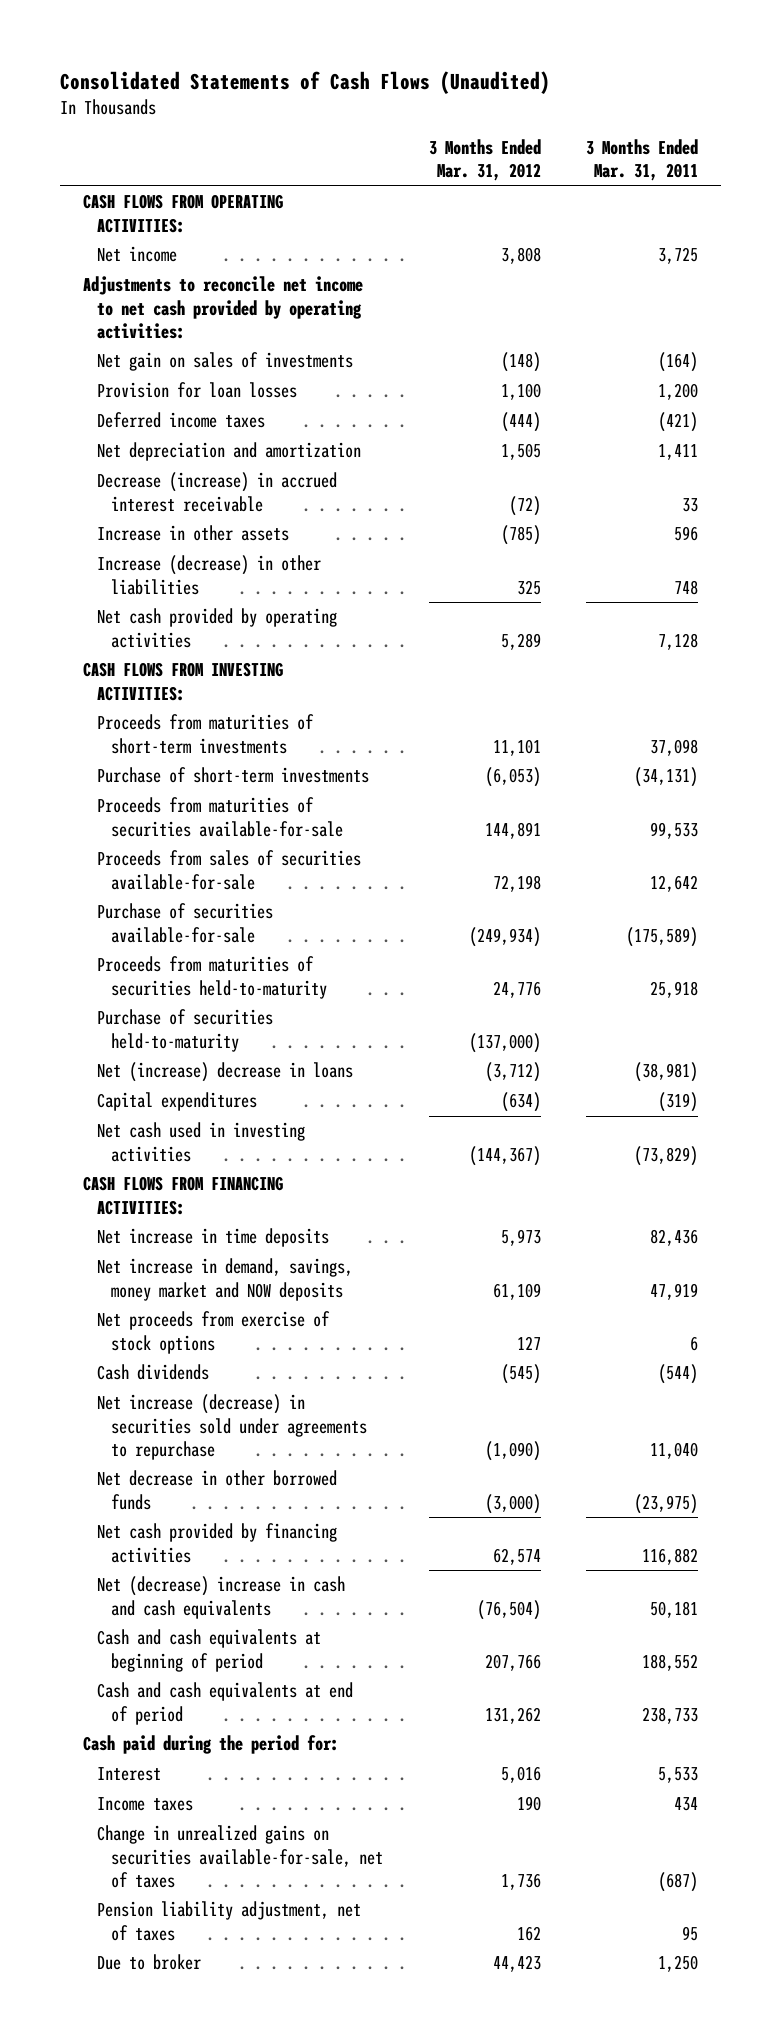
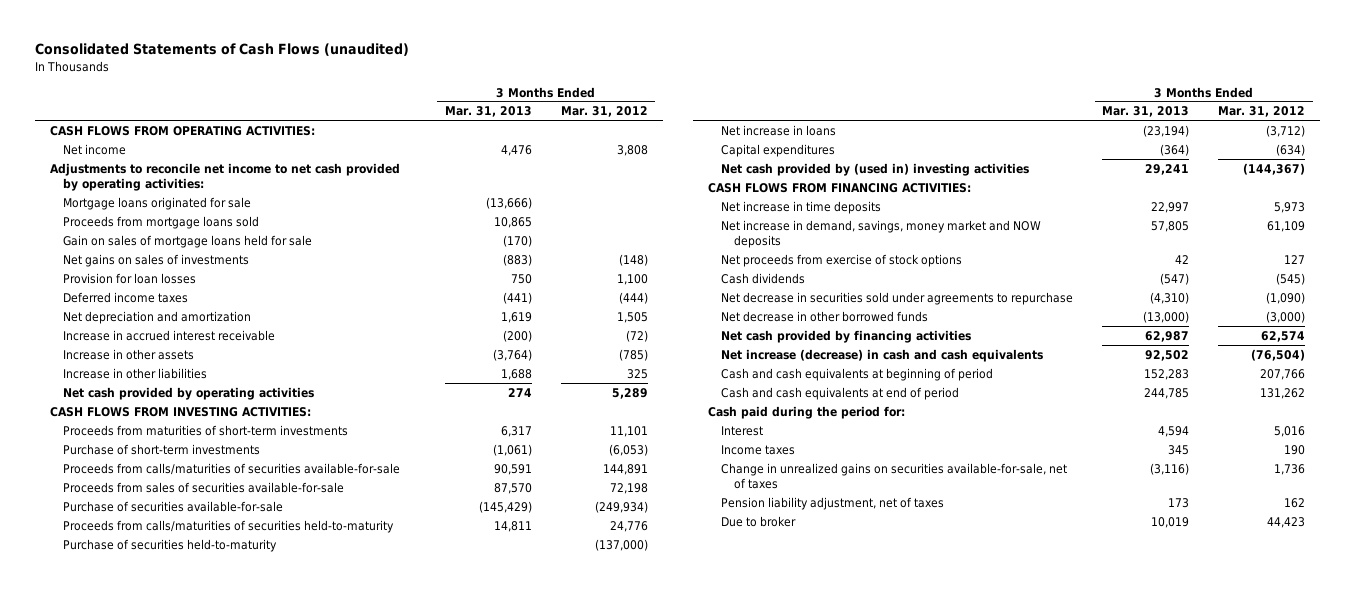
- Consolidated Statements of Cash Flows (Unaudited)
+ Consolidated Statements of Cash Flows (unaudited)
- | 3 Months Ended Mar. 31, 2012 | 3 Months Ended Mar. 31, 2011
+ | 3 Months Ended Mar. 31, 2013 | 3 Months Ended Mar. 31, 2012
- Net gain on sales of investments | (148) | (164)
+ Mortgage loans originated for sale | (13,666) |
+ Proceeds from mortgage loans sold | 10,865 |
+ Gain on sales of mortgage loans held for sale | (170) |
+ Net gains on sales of investments | (883) | (148)
- Decrease (increase) in accrued interest receivable | (72) | 33
+ Increase in accrued interest receivable | (200) | (72)
- Increase (decrease) in other liabilities | 325 | 748
+ Increase in other liabilities | 1,688 | 325
- Proceeds from maturities of securities available-for-sale | 144,891 | 99,533
+ Proceeds from calls/maturities of securities available-for-sale | 90,591 | 144,891
- Proceeds from maturities of securities held-to-maturity | 24,776 | 25,918
+ Proceeds from calls/maturities of securities held-to-maturity | 14,811 | 24,776
- Net (increase) decrease in loans | (3,712) | (38,981)
+ Net increase in loans | (23,194) | (3,712)
- Net cash used in investing activities | (144,367) | (73,829)
+ Net cash provided by (used in) investing activities | 29,241 | (144,367)
- Net increase (decrease) in securities sold under agreements to repurchase | (1,090) | 11,040
+ Net decrease in securities sold under agreements to repurchase | (4,310) | (1,090)
- Net (decrease) increase in cash and cash equivalents | (76,504) | 50,181
+ Net increase (decrease) in cash and cash equivalents | 92,502 | (76,504)

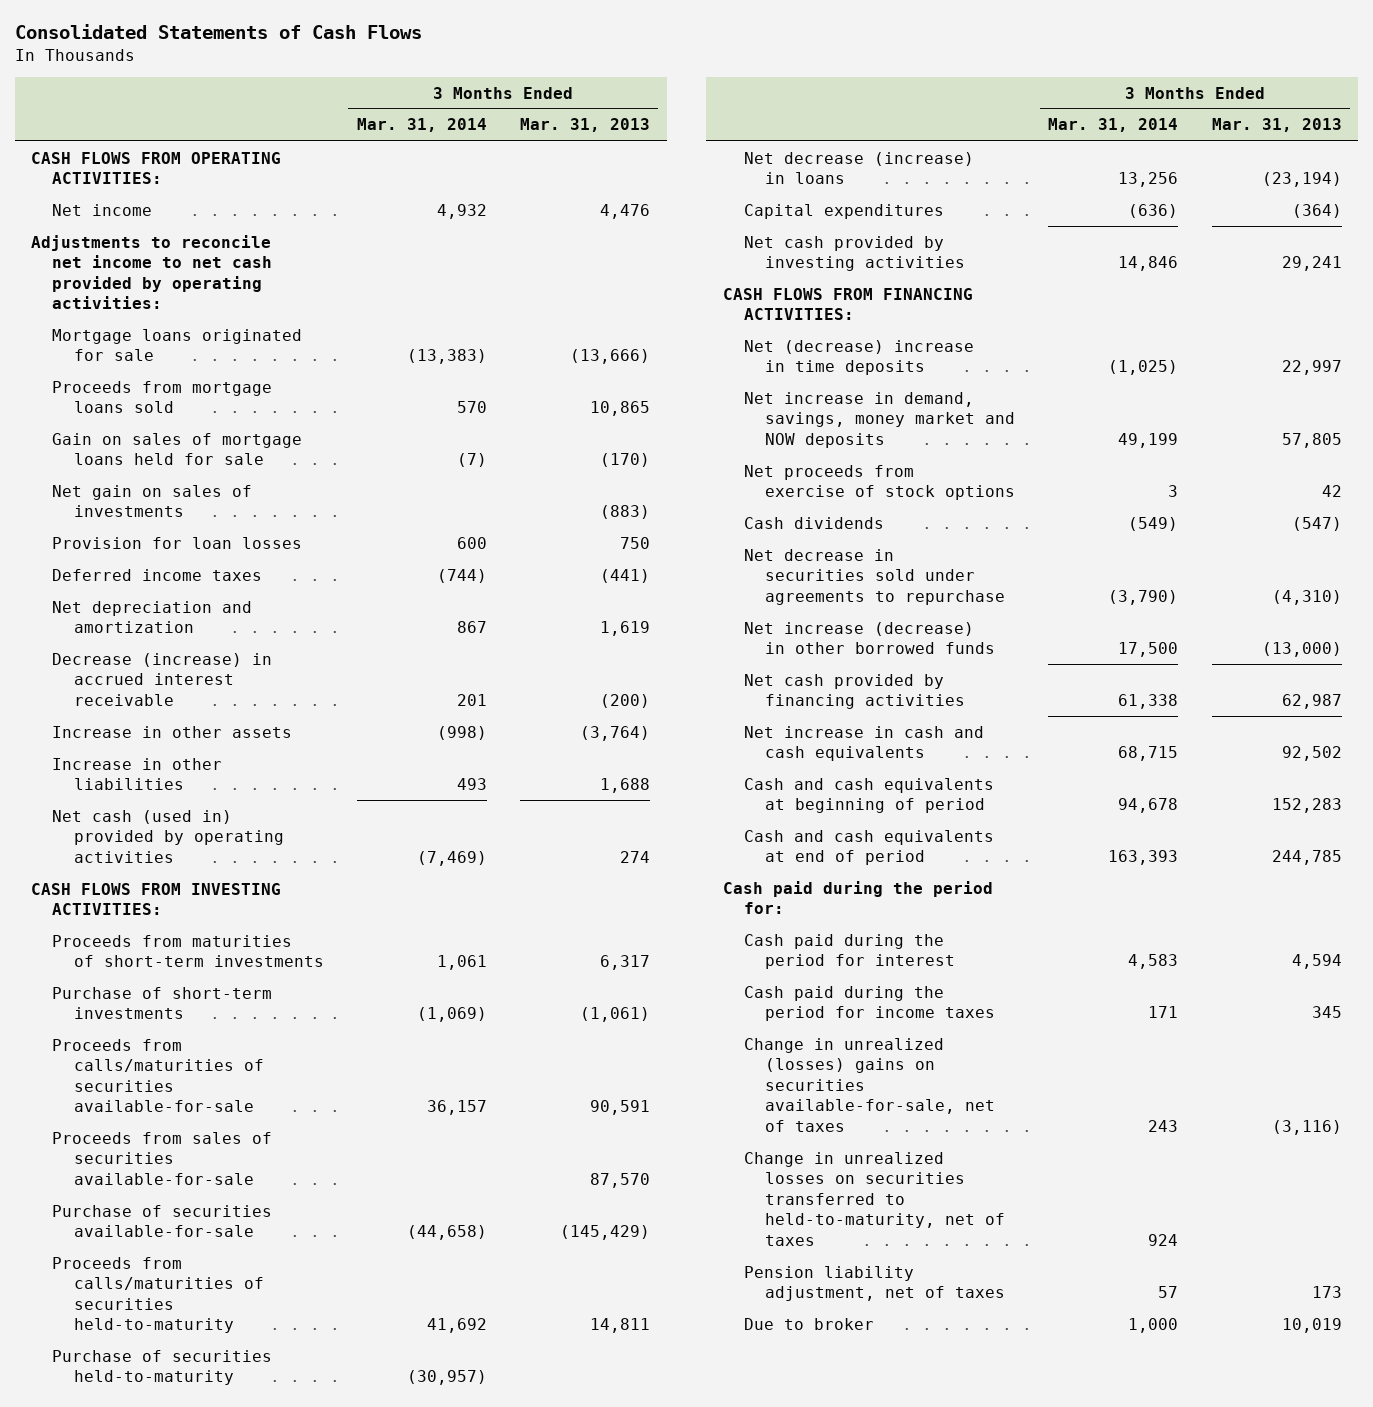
- Consolidated Statements of Cash Flows (unaudited)
+ Consolidated Statements of Cash Flows
- | 3 Months Ended Mar. 31, 2013 | 3 Months Ended Mar. 31, 2012
+ | 3 Months Ended Mar. 31, 2014 | 3 Months Ended Mar. 31, 2013
- Net gains on sales of investments | (883) | (148)
+ Net gain on sales of investments | | (883)
- Increase in accrued interest receivable | (200) | (72)
+ Decrease (increase) in accrued interest receivable | 201 | (200)
- Net cash provided by operating activities | 274 | 5,289
+ Net cash (used in) provided by operating activities | (7,469) | 274
- Net increase in loans | (23,194) | (3,712)
+ Net decrease (increase) in loans | 13,256 | (23,194)
- Net cash provided by (used in) investing activities | 29,241 | (144,367)
+ Net cash provided by investing activities | 14,846 | 29,241
- Net increase in time deposits | 22,997 | 5,973
+ Net (decrease) increase in time deposits | (1,025) | 22,997
- Net decrease in other borrowed funds | (13,000) | (3,000)
+ Net increase (decrease) in other borrowed funds | 17,500 | (13,000)
- Net increase (decrease) in cash and cash equivalents | 92,502 | (76,504)
+ Net increase in cash and cash equivalents | 68,715 | 92,502
- Interest | 4,594 | 5,016
- Income taxes | 345 | 190
- Change in unrealized gains on securities available-for-sale, net of taxes | (3,116) | 1,736
+ Cash paid during the period for interest | 4,583 | 4,594
+ Cash paid during the period for income taxes | 171 | 345
+ Change in unrealized (losses) gains on securities available-for-sale, net of taxes | 243 | (3,116)
+ Change in unrealized losses on securities transferred to held-to-maturity, net of taxes | 924 |

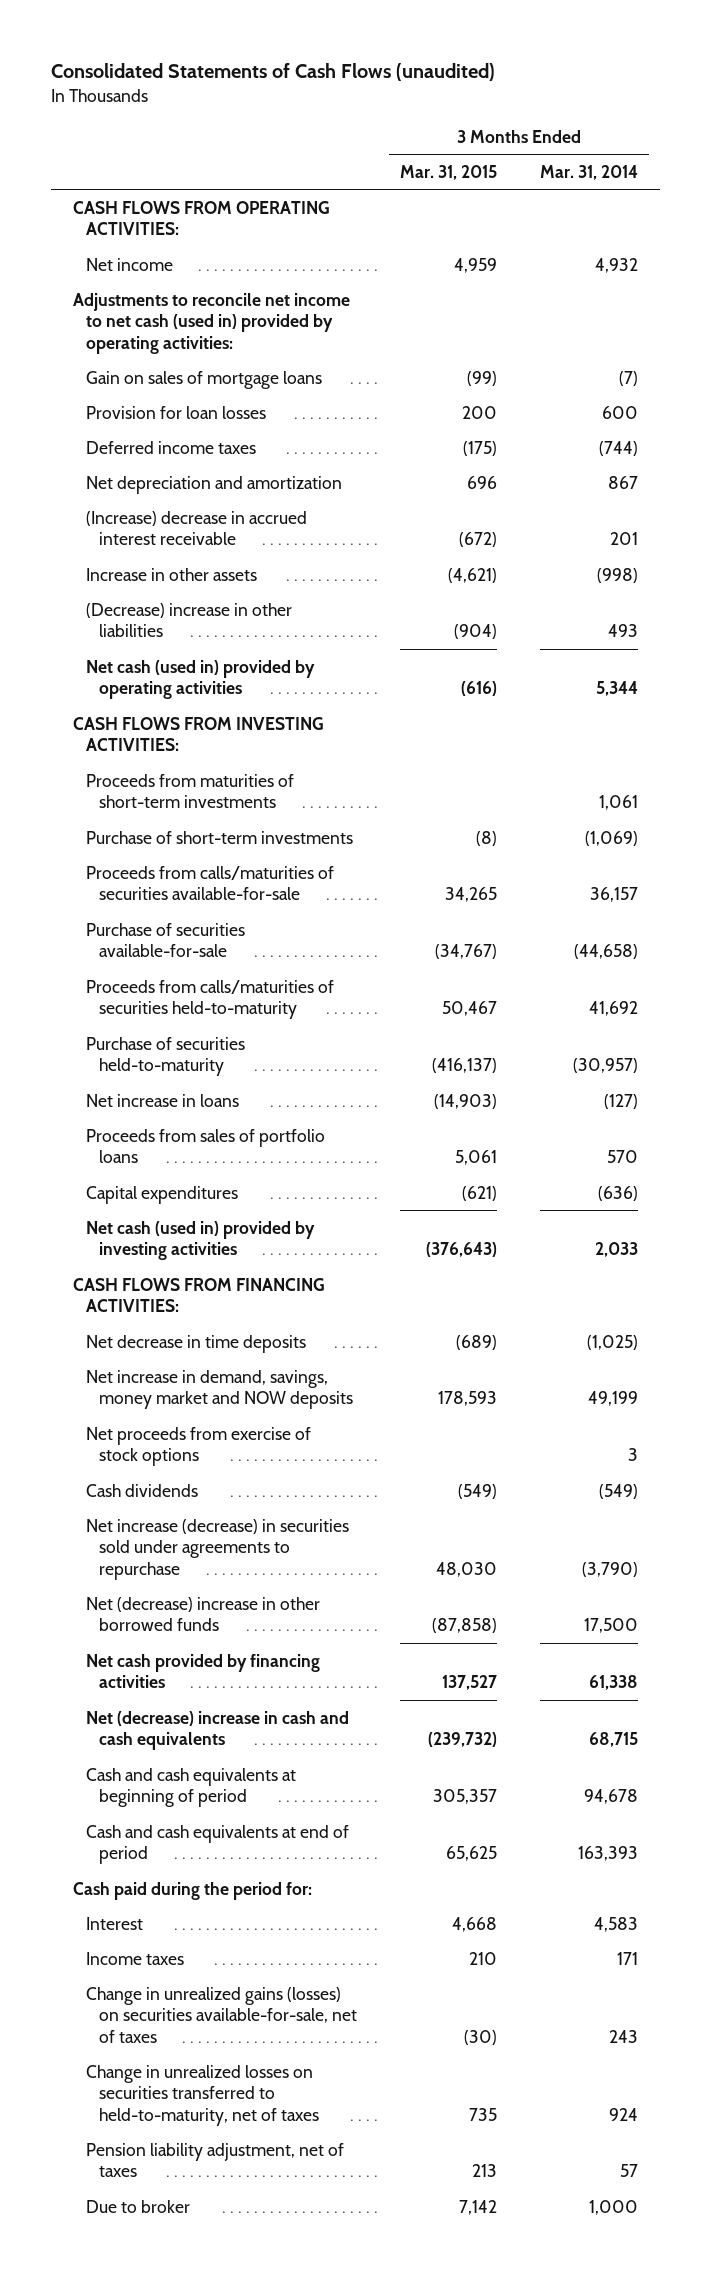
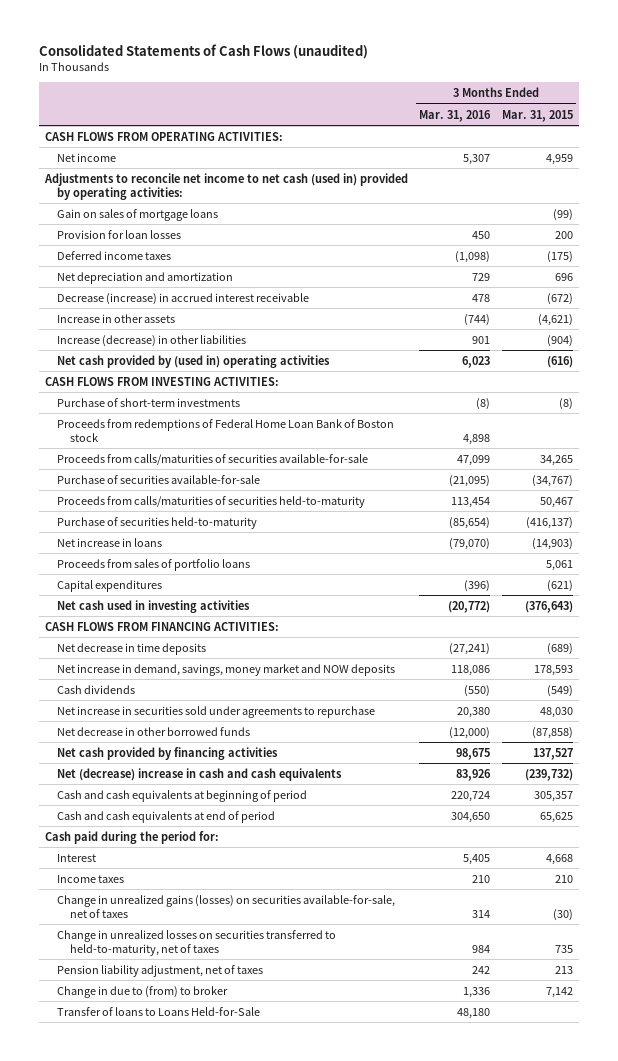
- | 3 Months Ended Mar. 31, 2015 | 3 Months Ended Mar. 31, 2014
+ | 3 Months Ended Mar. 31, 2016 | 3 Months Ended Mar. 31, 2015
- (Increase) decrease in accrued interest receivable | (672) | 201
+ Decrease (increase) in accrued interest receivable | 478 | (672)
- (Decrease) increase in other liabilities | (904) | 493
- Net cash (used in) provided by operating activities | (616) | 5,344
+ Increase (decrease) in other liabilities | 901 | (904)
+ Net cash provided by (used in) operating activities | 6,023 | (616)
- Proceeds from maturities of short-term investments | | 1,061
+ Proceeds from redemptions of Federal Home Loan Bank of Boston stock | 4,898 |
- Net cash (used in) provided by investing activities | (376,643) | 2,033
+ Net cash used in investing activities | (20,772) | (376,643)
- Net proceeds from exercise of stock options | | 3
- Net increase (decrease) in securities sold under agreements to repurchase | 48,030 | (3,790)
- Net (decrease) increase in other borrowed funds | (87,858) | 17,500
+ Net increase in securities sold under agreements to repurchase | 20,380 | 48,030
+ Net decrease in other borrowed funds | (12,000) | (87,858)
- Due to broker | 7,142 | 1,000
+ Change in due to (from) to broker | 1,336 | 7,142
+ Transfer of loans to Loans Held-for-Sale | 48,180 |

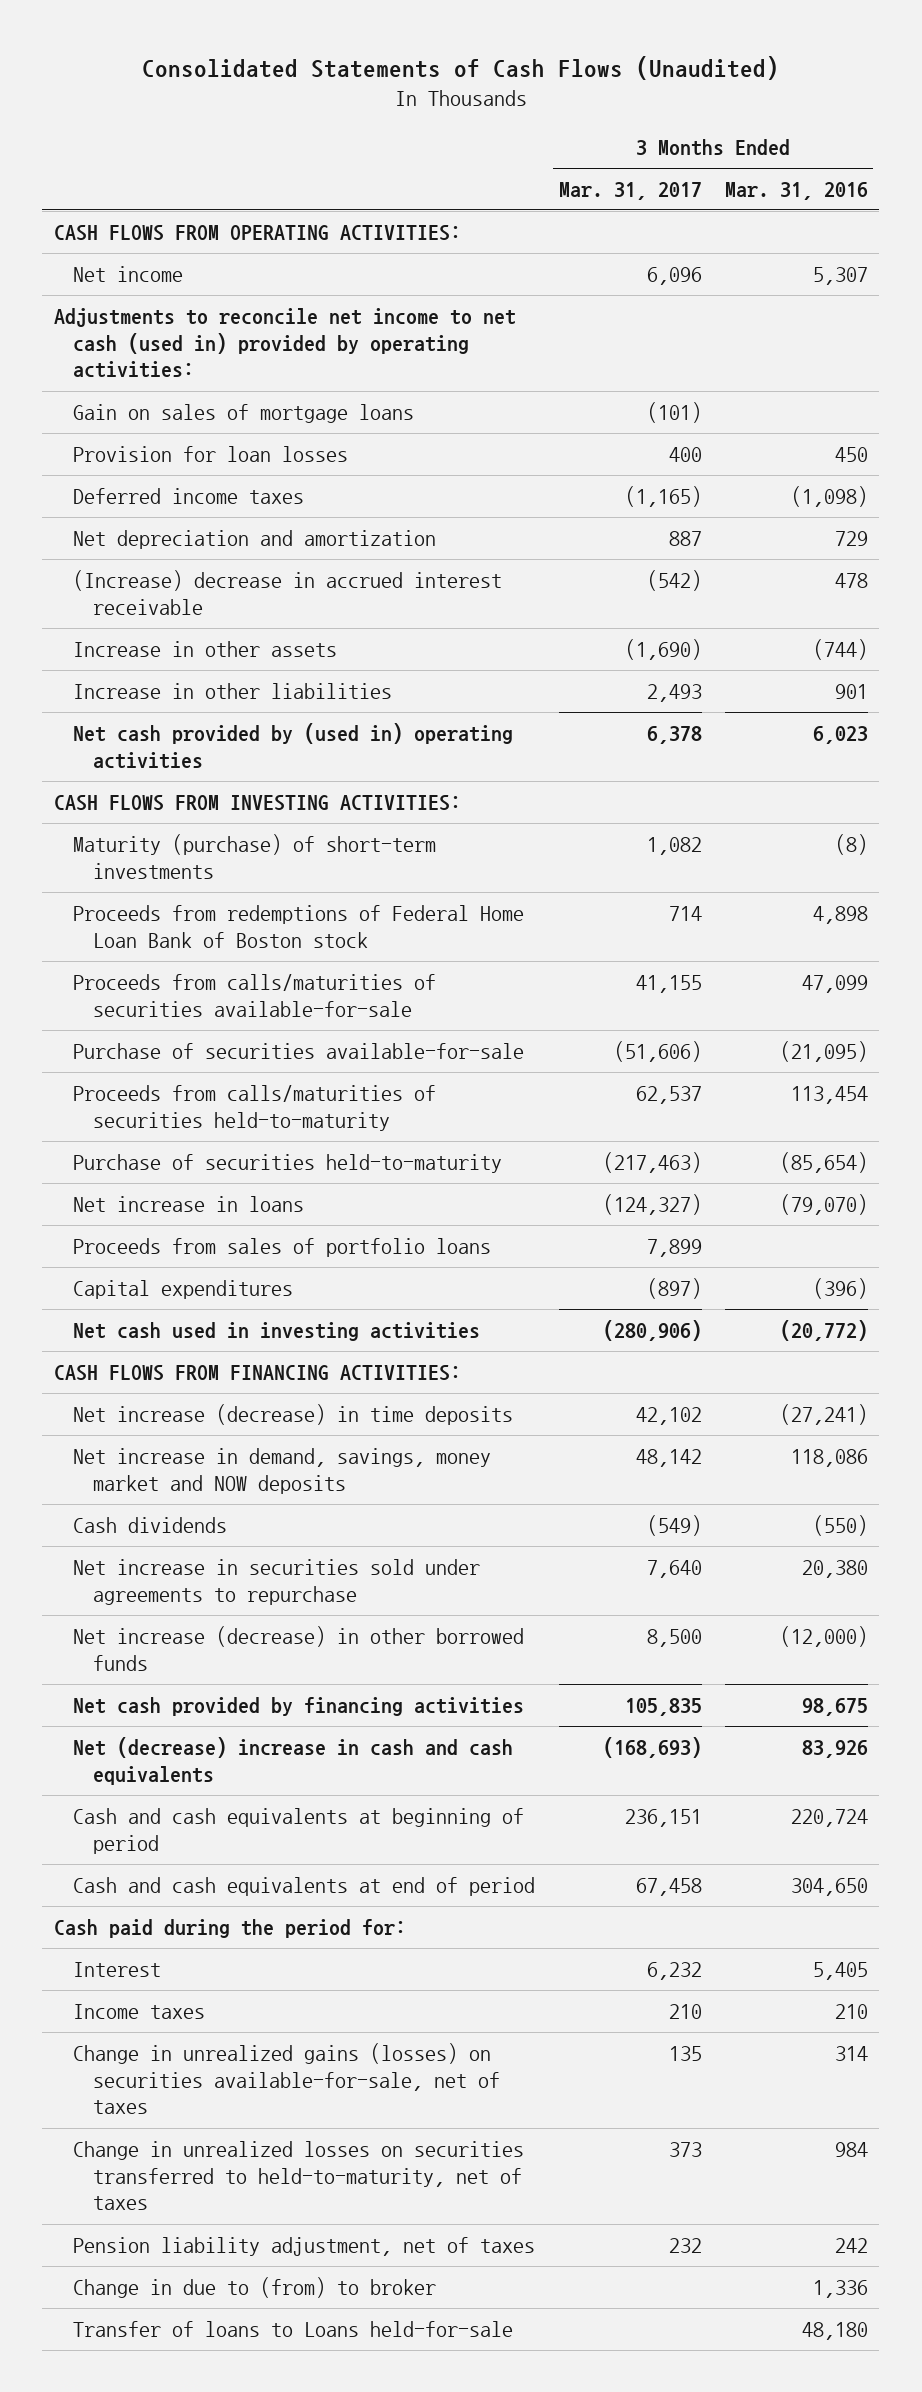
- Consolidated Statements of Cash Flows (unaudited)
+ Consolidated Statements of Cash Flows (Unaudited)
- | 3 Months Ended Mar. 31, 2016 | 3 Months Ended Mar. 31, 2015
+ | 3 Months Ended Mar. 31, 2017 | 3 Months Ended Mar. 31, 2016
- Decrease (increase) in accrued interest receivable | 478 | (672)
+ (Increase) decrease in accrued interest receivable | (542) | 478
- Increase (decrease) in other liabilities | 901 | (904)
+ Increase in other liabilities | 2,493 | 901
- Purchase of short-term investments | (8) | (8)
+ Maturity (purchase) of short-term investments | 1,082 | (8)
- Net decrease in time deposits | (27,241) | (689)
+ Net increase (decrease) in time deposits | 42,102 | (27,241)
- Net decrease in other borrowed funds | (12,000) | (87,858)
+ Net increase (decrease) in other borrowed funds | 8,500 | (12,000)
- Transfer of loans to Loans Held-for-Sale | 48,180 |
+ Transfer of loans to Loans held-for-sale | | 48,180

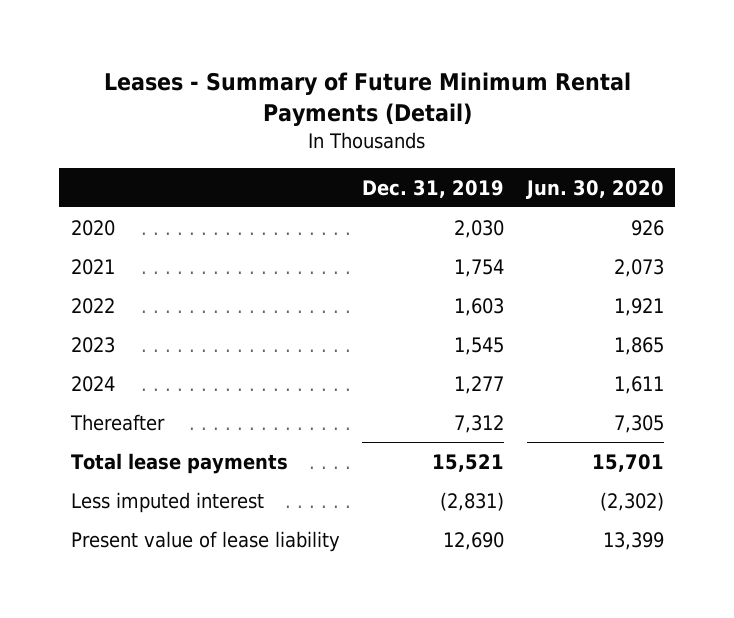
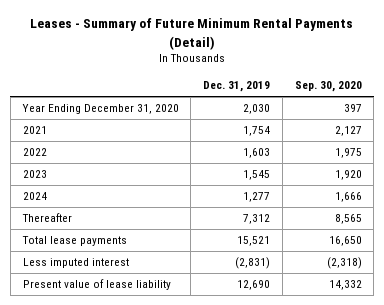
- | Dec. 31, 2019 | Jun. 30, 2020
+ | Dec. 31, 2019 | Sep. 30, 2020
- 2020 | 2,030 | 926
+ Year Ending December 31, 2020 | 2,030 | 397

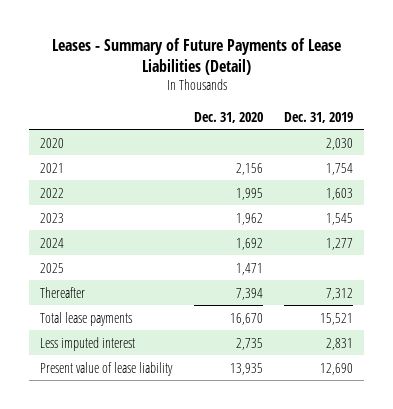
- Leases - Summary of Future Minimum Rental Payments (Detail)
+ Leases - Summary of Future Payments of Lease Liabilities (Detail)
- | Dec. 31, 2019 | Sep. 30, 2020
+ | Dec. 31, 2020 | Dec. 31, 2019
- Year Ending December 31, 2020 | 2,030 | 397
+ 2020 | | 2,030
+ 2025 | 1,471 |
- Less imputed interest | (2,831) | (2,318)
+ Less imputed interest | 2,735 | 2,831

